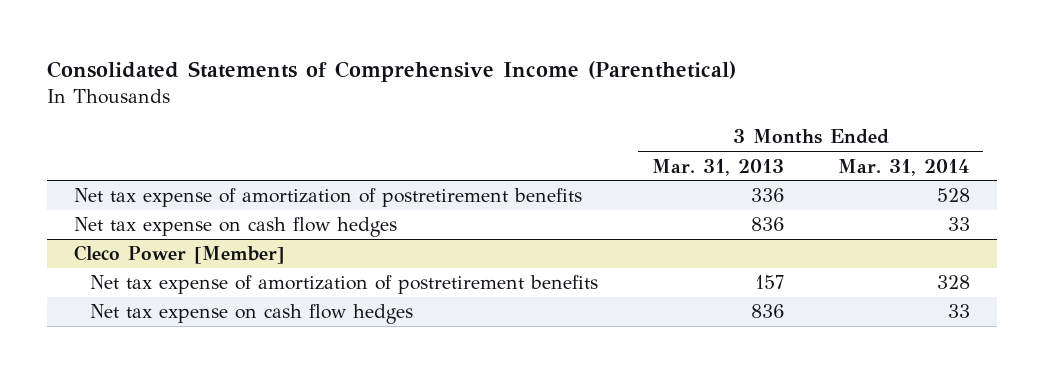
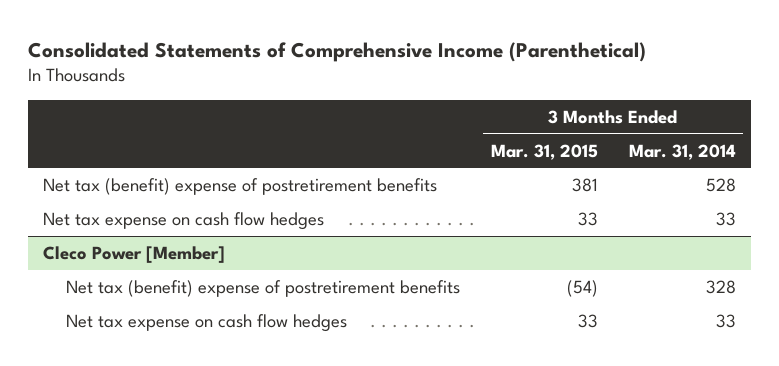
- | 3 Months Ended Mar. 31, 2013 | 3 Months Ended Mar. 31, 2014
+ | 3 Months Ended Mar. 31, 2015 | 3 Months Ended Mar. 31, 2014
- Net tax expense of amortization of postretirement benefits | 336 | 528
+ Net tax (benefit) expense of postretirement benefits | 381 | 528
@ Cleco Power [Member]
- Net tax expense of amortization of postretirement benefits | 157 | 328
+ Net tax (benefit) expense of postretirement benefits | (54) | 328

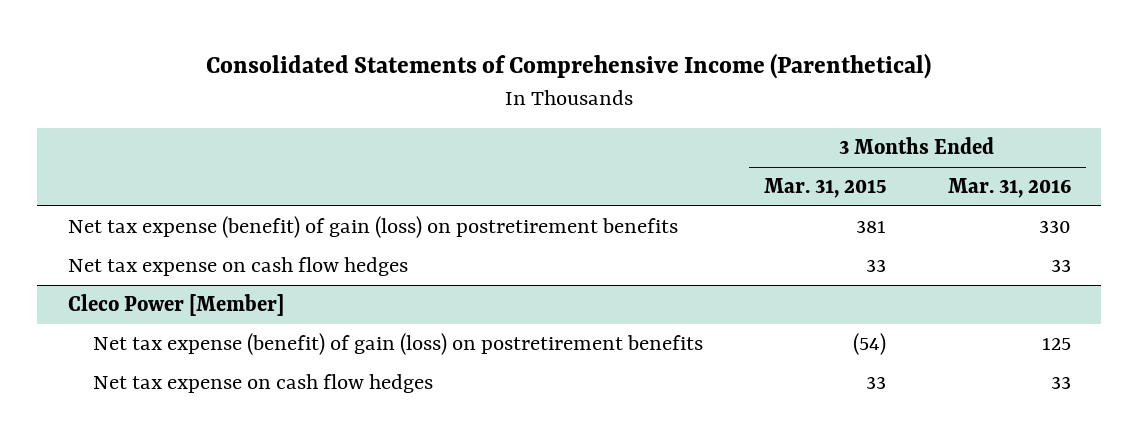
- | 3 Months Ended Mar. 31, 2015 | 3 Months Ended Mar. 31, 2014
+ | 3 Months Ended Mar. 31, 2015 | 3 Months Ended Mar. 31, 2016
- Net tax (benefit) expense of postretirement benefits | 381 | 528
+ Net tax expense (benefit) of gain (loss) on postretirement benefits | 381 | 330
@ Cleco Power [Member]
- Net tax (benefit) expense of postretirement benefits | (54) | 328
+ Net tax expense (benefit) of gain (loss) on postretirement benefits | (54) | 125

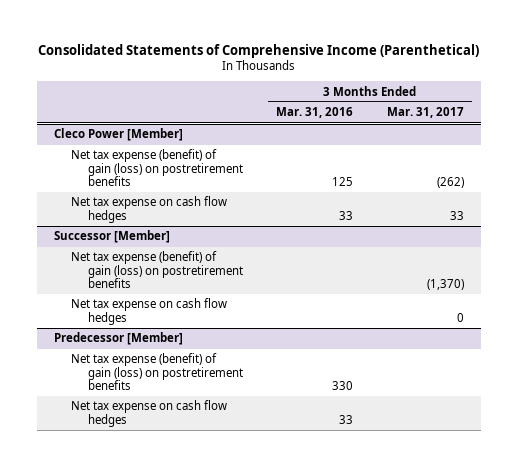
- | 3 Months Ended Mar. 31, 2015 | 3 Months Ended Mar. 31, 2016
+ | 3 Months Ended Mar. 31, 2016 | 3 Months Ended Mar. 31, 2017
- Net tax expense (benefit) of gain (loss) on postretirement benefits | 381 | 330
- Net tax expense on cash flow hedges | 33 | 33
+ Successor [Member]
+ Net tax expense (benefit) of gain (loss) on postretirement benefits | | (1,370)
+ Net tax expense on cash flow hedges | | 0
+ Predecessor [Member]
+ Net tax expense (benefit) of gain (loss) on postretirement benefits | 330 |
+ Net tax expense on cash flow hedges | 33 |

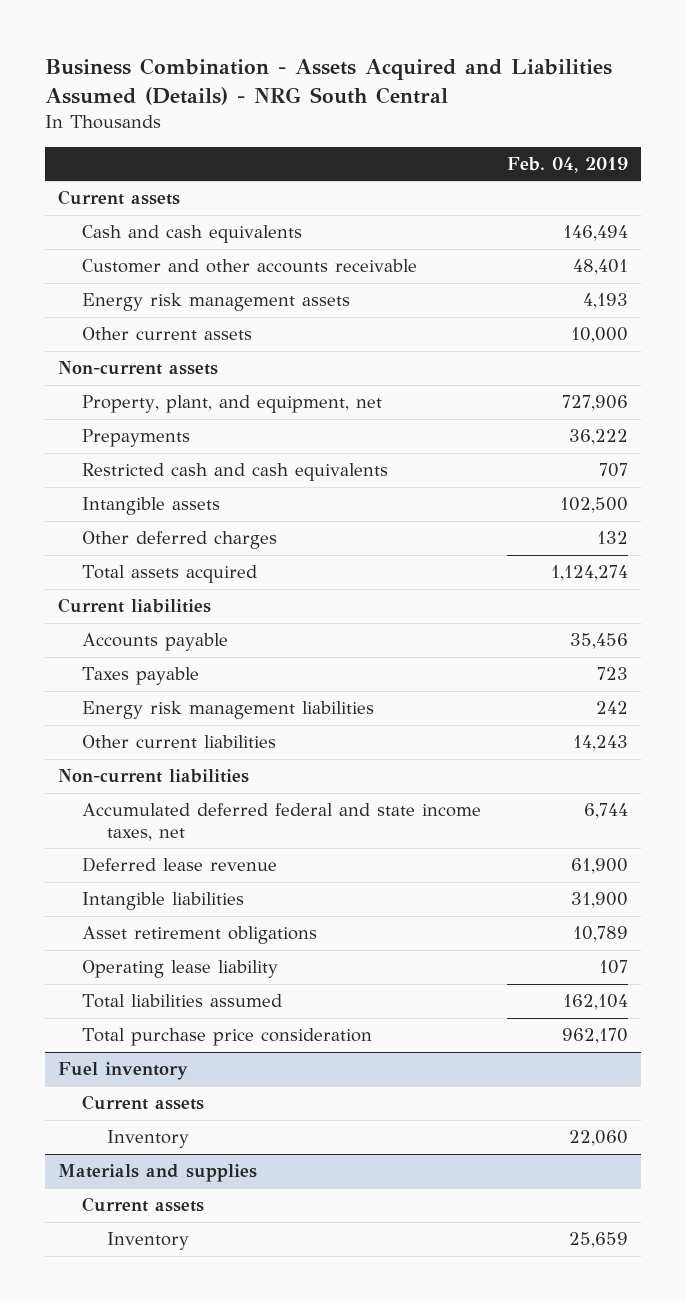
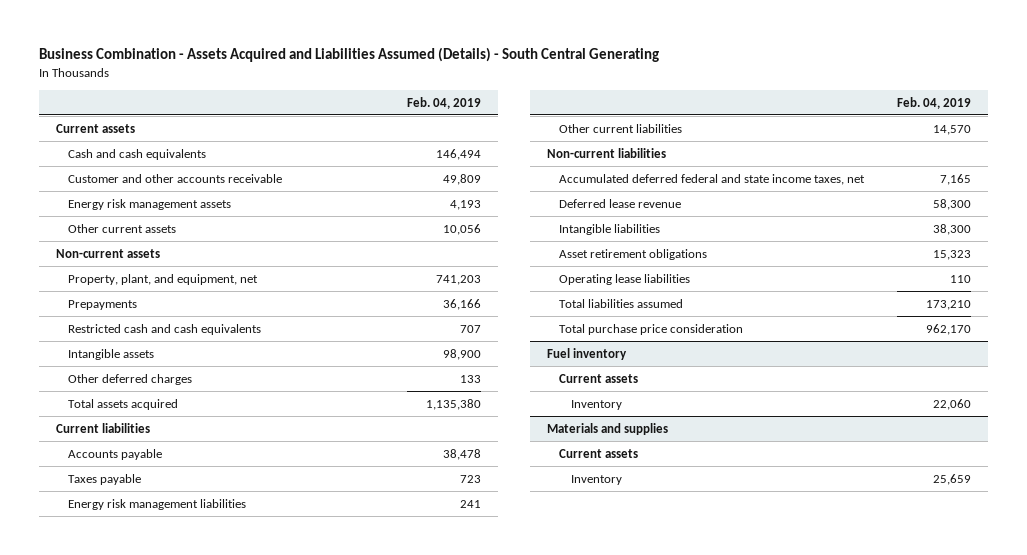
- Business Combination - Assets Acquired and Liabilities Assumed (Details) - NRG South Central
+ Business Combination - Assets Acquired and Liabilities Assumed (Details) - South Central Generating
- Customer and other accounts receivable | 48,401
+ Customer and other accounts receivable | 49,809
- Other current assets | 10,000
+ Other current assets | 10,056
- Property, plant, and equipment, net | 727,906
- Prepayments | 36,222
+ Property, plant, and equipment, net | 741,203
+ Prepayments | 36,166
- Intangible assets | 102,500
- Other deferred charges | 132
- Total assets acquired | 1,124,274
+ Intangible assets | 98,900
+ Other deferred charges | 133
+ Total assets acquired | 1,135,380
- Accounts payable | 35,456
+ Accounts payable | 38,478
- Energy risk management liabilities | 242
- Other current liabilities | 14,243
+ Energy risk management liabilities | 241
+ Other current liabilities | 14,570
- Accumulated deferred federal and state income taxes, net | 6,744
- Deferred lease revenue | 61,900
- Intangible liabilities | 31,900
- Asset retirement obligations | 10,789
- Operating lease liability | 107
- Total liabilities assumed | 162,104
+ Accumulated deferred federal and state income taxes, net | 7,165
+ Deferred lease revenue | 58,300
+ Intangible liabilities | 38,300
+ Asset retirement obligations | 15,323
+ Operating lease liabilities | 110
+ Total liabilities assumed | 173,210

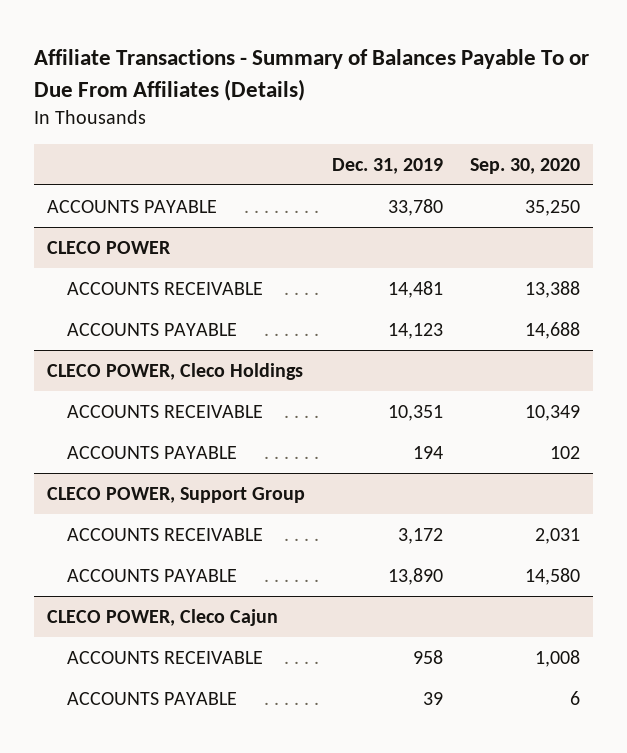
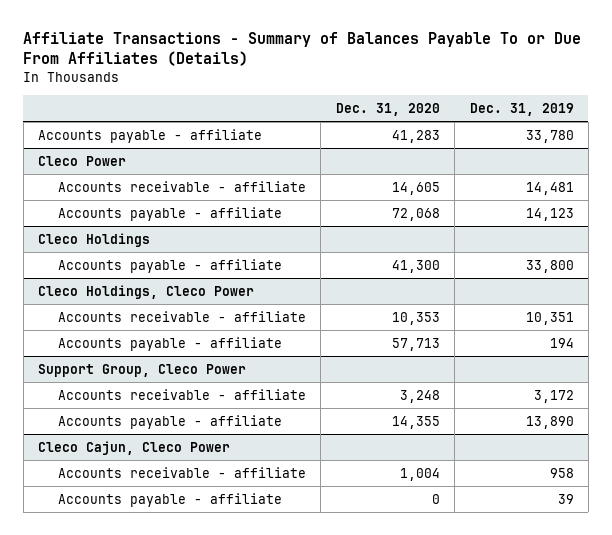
- | Dec. 31, 2019 | Sep. 30, 2020
+ | Dec. 31, 2020 | Dec. 31, 2019
- ACCOUNTS PAYABLE | 33,780 | 35,250
- CLECO POWER
- ACCOUNTS RECEIVABLE | 14,481 | 13,388
- ACCOUNTS PAYABLE | 14,123 | 14,688
- CLECO POWER, Cleco Holdings
- ACCOUNTS RECEIVABLE | 10,351 | 10,349
- ACCOUNTS PAYABLE | 194 | 102
- CLECO POWER, Support Group
- ACCOUNTS RECEIVABLE | 3,172 | 2,031
- ACCOUNTS PAYABLE | 13,890 | 14,580
- CLECO POWER, Cleco Cajun
- ACCOUNTS RECEIVABLE | 958 | 1,008
- ACCOUNTS PAYABLE | 39 | 6
+ Accounts payable - affiliate | 41,283 | 33,780
+ Cleco Power
+ Accounts receivable - affiliate | 14,605 | 14,481
+ Accounts payable - affiliate | 72,068 | 14,123
+ Cleco Holdings
+ Accounts payable - affiliate | 41,300 | 33,800
+ Cleco Holdings, Cleco Power
+ Accounts receivable - affiliate | 10,353 | 10,351
+ Accounts payable - affiliate | 57,713 | 194
+ Support Group, Cleco Power
+ Accounts receivable - affiliate | 3,248 | 3,172
+ Accounts payable - affiliate | 14,355 | 13,890
+ Cleco Cajun, Cleco Power
+ Accounts receivable - affiliate | 1,004 | 958
+ Accounts payable - affiliate | 0 | 39

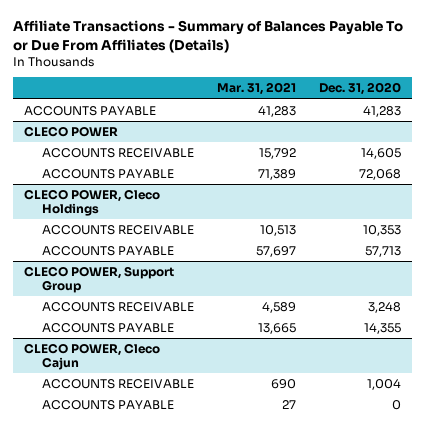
- | Dec. 31, 2020 | Dec. 31, 2019
+ | Mar. 31, 2021 | Dec. 31, 2020
- Accounts payable - affiliate | 41,283 | 33,780
- Cleco Power
- Accounts receivable - affiliate | 14,605 | 14,481
- Accounts payable - affiliate | 72,068 | 14,123
- Cleco Holdings
- Accounts payable - affiliate | 41,300 | 33,800
- Cleco Holdings, Cleco Power
- Accounts receivable - affiliate | 10,353 | 10,351
- Accounts payable - affiliate | 57,713 | 194
- Support Group, Cleco Power
- Accounts receivable - affiliate | 3,248 | 3,172
- Accounts payable - affiliate | 14,355 | 13,890
- Cleco Cajun, Cleco Power
- Accounts receivable - affiliate | 1,004 | 958
- Accounts payable - affiliate | 0 | 39
+ ACCOUNTS PAYABLE | 41,283 | 41,283
+ CLECO POWER
+ ACCOUNTS RECEIVABLE | 15,792 | 14,605
+ ACCOUNTS PAYABLE | 71,389 | 72,068
+ CLECO POWER, Cleco Holdings
+ ACCOUNTS RECEIVABLE | 10,513 | 10,353
+ ACCOUNTS PAYABLE | 57,697 | 57,713
+ CLECO POWER, Support Group
+ ACCOUNTS RECEIVABLE | 4,589 | 3,248
+ ACCOUNTS PAYABLE | 13,665 | 14,355
+ CLECO POWER, Cleco Cajun
+ ACCOUNTS RECEIVABLE | 690 | 1,004
+ ACCOUNTS PAYABLE | 27 | 0

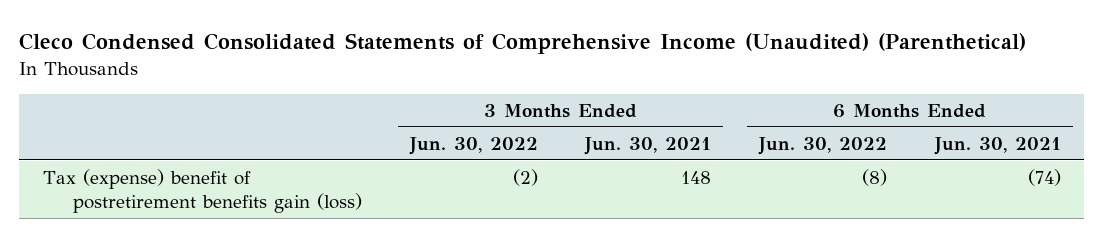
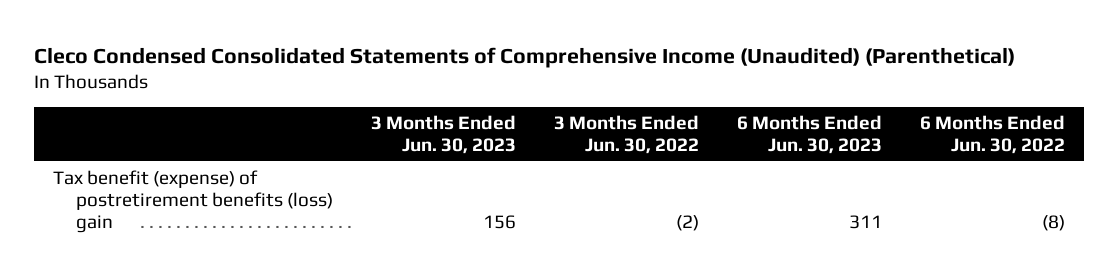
- | 3 Months Ended Jun. 30, 2022 | 3 Months Ended Jun. 30, 2021 | 6 Months Ended Jun. 30, 2022 | 6 Months Ended Jun. 30, 2021
+ | 3 Months Ended Jun. 30, 2023 | 3 Months Ended Jun. 30, 2022 | 6 Months Ended Jun. 30, 2023 | 6 Months Ended Jun. 30, 2022
- Tax (expense) benefit of postretirement benefits gain (loss) | (2) | 148 | (8) | (74)
+ Tax benefit (expense) of postretirement benefits (loss) gain | 156 | (2) | 311 | (8)

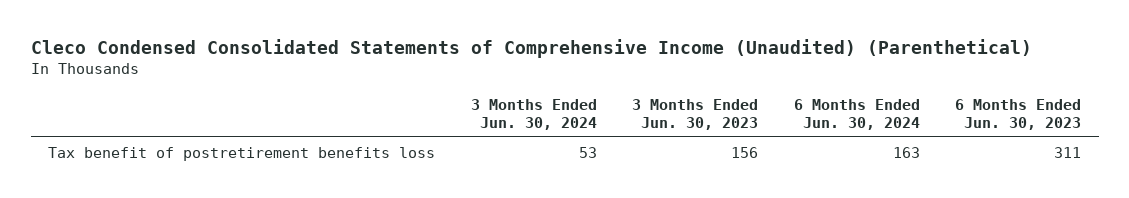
- | 3 Months Ended Jun. 30, 2023 | 3 Months Ended Jun. 30, 2022 | 6 Months Ended Jun. 30, 2023 | 6 Months Ended Jun. 30, 2022
+ | 3 Months Ended Jun. 30, 2024 | 3 Months Ended Jun. 30, 2023 | 6 Months Ended Jun. 30, 2024 | 6 Months Ended Jun. 30, 2023
- Tax benefit (expense) of postretirement benefits (loss) gain | 156 | (2) | 311 | (8)
+ Tax benefit of postretirement benefits loss | 53 | 156 | 163 | 311

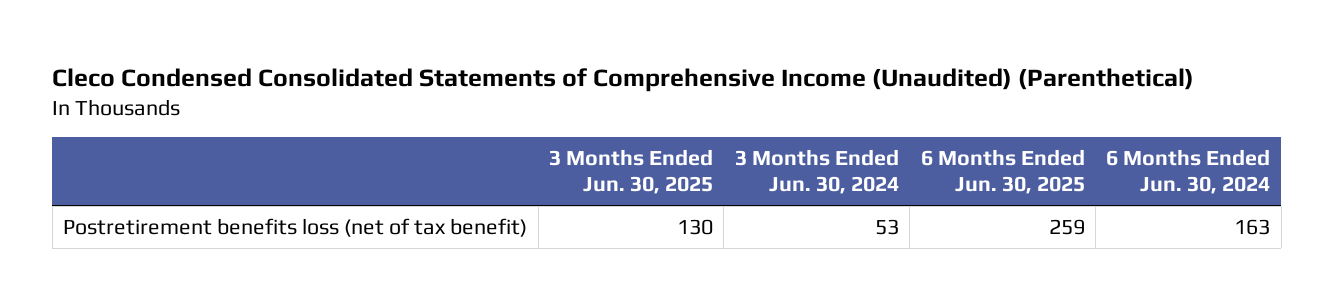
- | 3 Months Ended Jun. 30, 2024 | 3 Months Ended Jun. 30, 2023 | 6 Months Ended Jun. 30, 2024 | 6 Months Ended Jun. 30, 2023
+ | 3 Months Ended Jun. 30, 2025 | 3 Months Ended Jun. 30, 2024 | 6 Months Ended Jun. 30, 2025 | 6 Months Ended Jun. 30, 2024
- Tax benefit of postretirement benefits loss | 53 | 156 | 163 | 311
+ Postretirement benefits loss (net of tax benefit) | 130 | 53 | 259 | 163

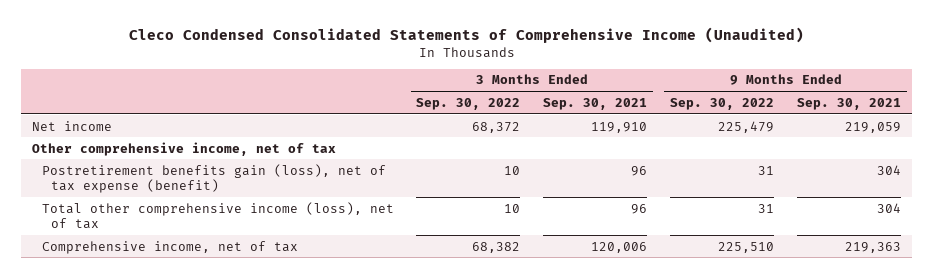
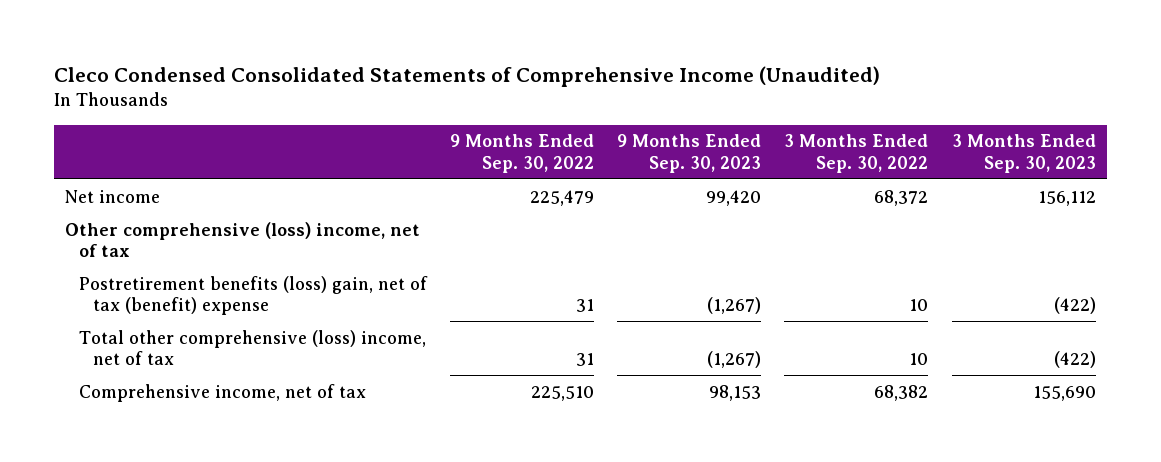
- | 3 Months Ended Sep. 30, 2022 | 3 Months Ended Sep. 30, 2021 | 9 Months Ended Sep. 30, 2022 | 9 Months Ended Sep. 30, 2021
+ | 9 Months Ended Sep. 30, 2022 | 9 Months Ended Sep. 30, 2023 | 3 Months Ended Sep. 30, 2022 | 3 Months Ended Sep. 30, 2023
- Other comprehensive income, net of tax
- Postretirement benefits gain (loss), net of tax expense (benefit) | 10 | 96 | 31 | 304
- Total other comprehensive income (loss), net of tax | 10 | 96 | 31 | 304
+ Other comprehensive (loss) income, net of tax
+ Postretirement benefits (loss) gain, net of tax (benefit) expense | 31 | (1,267) | 10 | (422)
+ Total other comprehensive (loss) income, net of tax | 31 | (1,267) | 10 | (422)

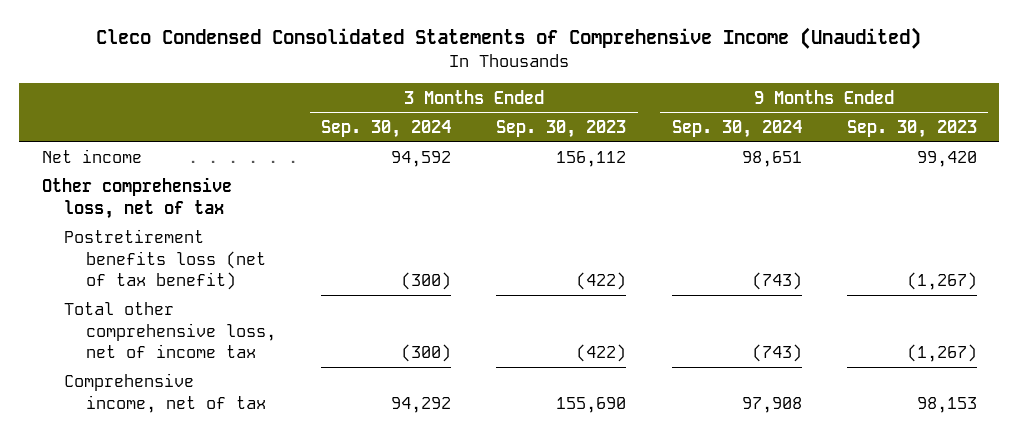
- | 9 Months Ended Sep. 30, 2022 | 9 Months Ended Sep. 30, 2023 | 3 Months Ended Sep. 30, 2022 | 3 Months Ended Sep. 30, 2023
+ | 3 Months Ended Sep. 30, 2024 | 3 Months Ended Sep. 30, 2023 | 9 Months Ended Sep. 30, 2024 | 9 Months Ended Sep. 30, 2023
- Other comprehensive (loss) income, net of tax
- Postretirement benefits (loss) gain, net of tax (benefit) expense | 31 | (1,267) | 10 | (422)
- Total other comprehensive (loss) income, net of tax | 31 | (1,267) | 10 | (422)
+ Other comprehensive loss, net of tax
+ Postretirement benefits loss (net of tax benefit) | (300) | (422) | (743) | (1,267)
+ Total other comprehensive loss, net of income tax | (300) | (422) | (743) | (1,267)

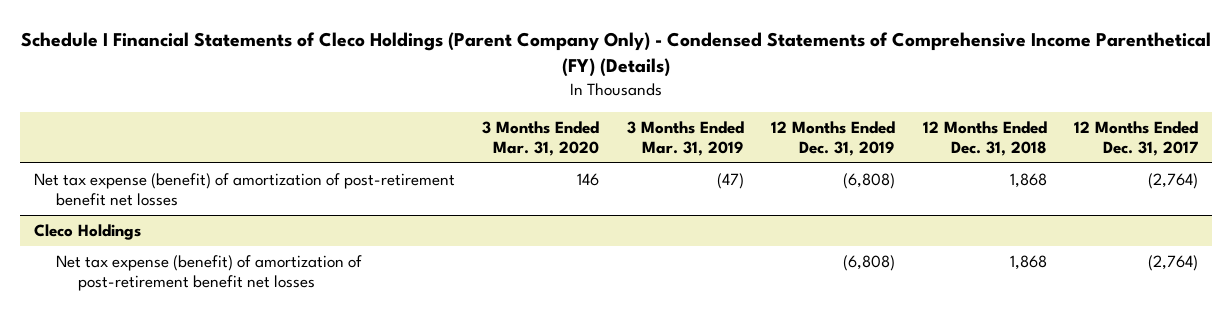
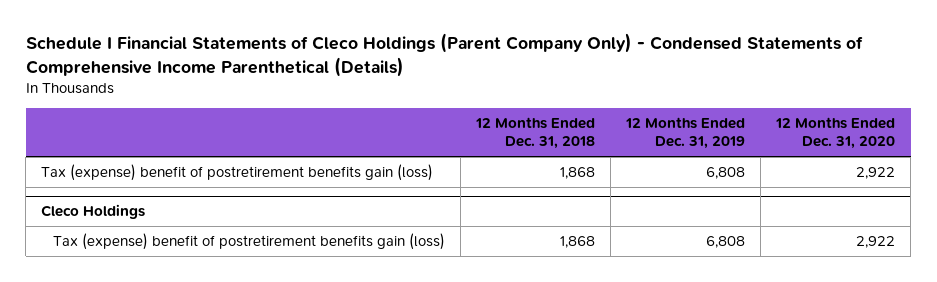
- Schedule I Financial Statements of Cleco Holdings (Parent Company Only) - Condensed Statements of Comprehensive Income Parenthetical (FY) (Details)
+ Schedule I Financial Statements of Cleco Holdings (Parent Company Only) - Condensed Statements of Comprehensive Income Parenthetical (Details)
- | 3 Months Ended Mar. 31, 2020 | 3 Months Ended Mar. 31, 2019 | 12 Months Ended Dec. 31, 2019 | 12 Months Ended Dec. 31, 2018 | 12 Months Ended Dec. 31, 2017
+ | 12 Months Ended Dec. 31, 2018 | 12 Months Ended Dec. 31, 2019 | 12 Months Ended Dec. 31, 2020
- Net tax expense (benefit) of amortization of post-retirement benefit net losses | 146 | (47) | (6,808) | 1,868 | (2,764)
+ Tax (expense) benefit of postretirement benefits gain (loss) | 1,868 | 6,808 | 2,922
@ Cleco Holdings
- Net tax expense (benefit) of amortization of post-retirement benefit net losses | | | (6,808) | 1,868 | (2,764)
+ Tax (expense) benefit of postretirement benefits gain (loss) | 1,868 | 6,808 | 2,922

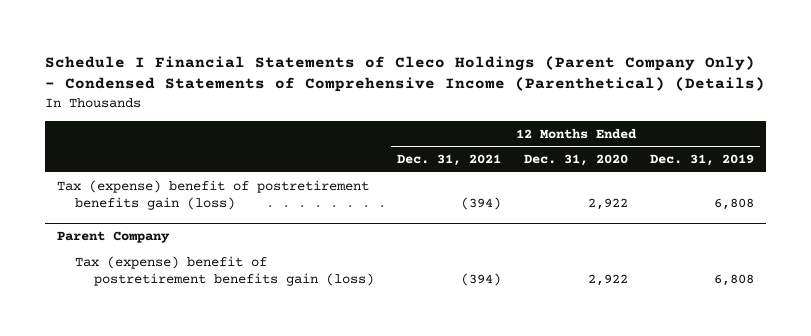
- Schedule I Financial Statements of Cleco Holdings (Parent Company Only) - Condensed Statements of Comprehensive Income Parenthetical (Details)
+ Schedule I Financial Statements of Cleco Holdings (Parent Company Only) - Condensed Statements of Comprehensive Income (Parenthetical) (Details)
- | 12 Months Ended Dec. 31, 2018 | 12 Months Ended Dec. 31, 2019 | 12 Months Ended Dec. 31, 2020
+ | 12 Months Ended Dec. 31, 2021 | 12 Months Ended Dec. 31, 2020 | 12 Months Ended Dec. 31, 2019
- Cleco Holdings
+ Parent Company

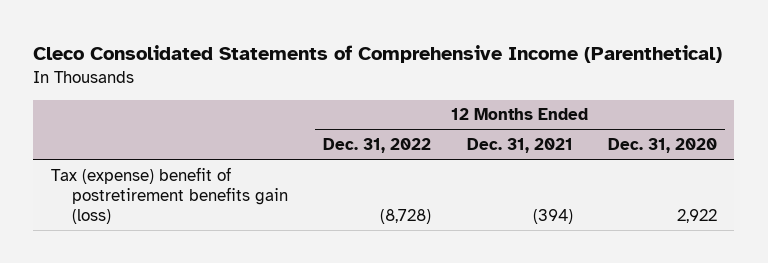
- Schedule I Financial Statements of Cleco Holdings (Parent Company Only) - Condensed Statements of Comprehensive Income (Parenthetical) (Details)
+ Cleco Consolidated Statements of Comprehensive Income (Parenthetical)
- | 12 Months Ended Dec. 31, 2021 | 12 Months Ended Dec. 31, 2020 | 12 Months Ended Dec. 31, 2019
+ | 12 Months Ended Dec. 31, 2022 | 12 Months Ended Dec. 31, 2021 | 12 Months Ended Dec. 31, 2020
- Parent Company
- Tax (expense) benefit of postretirement benefits gain (loss) | (394) | 2,922 | 6,808

